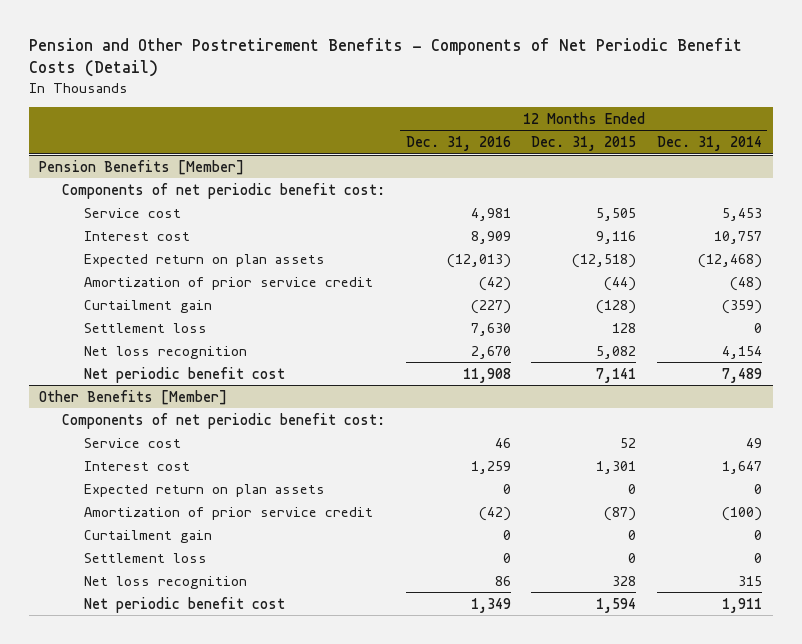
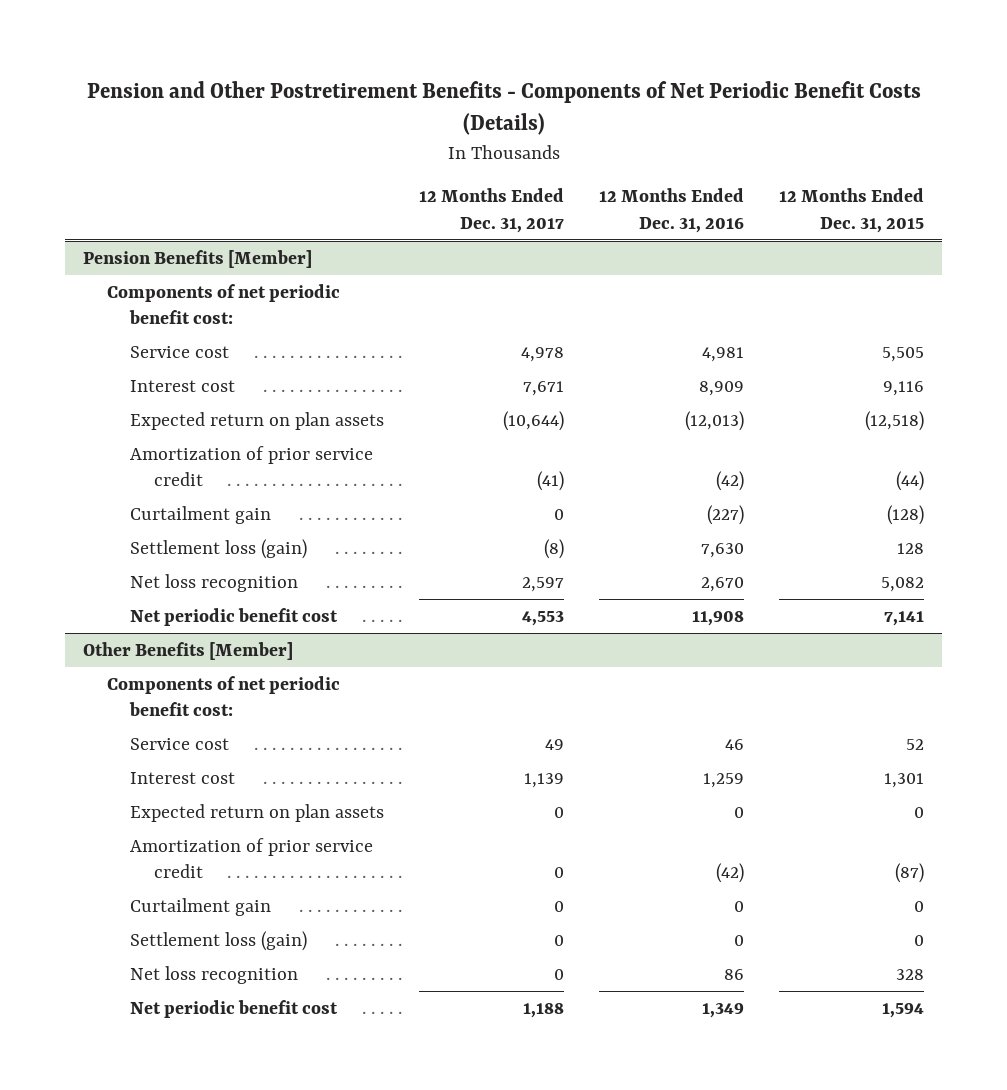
- Pension and Other Postretirement Benefits - Components of Net Periodic Benefit Costs (Detail)
+ Pension and Other Postretirement Benefits - Components of Net Periodic Benefit Costs (Details)
- | 12 Months Ended Dec. 31, 2016 | 12 Months Ended Dec. 31, 2015 | 12 Months Ended Dec. 31, 2014
+ | 12 Months Ended Dec. 31, 2017 | 12 Months Ended Dec. 31, 2016 | 12 Months Ended Dec. 31, 2015
@ Pension Benefits [Member]
- Settlement loss | 7,630 | 128 | 0
+ Settlement loss (gain) | (8) | 7,630 | 128
@ Other Benefits [Member]
- Settlement loss | 0 | 0 | 0
+ Settlement loss (gain) | 0 | 0 | 0

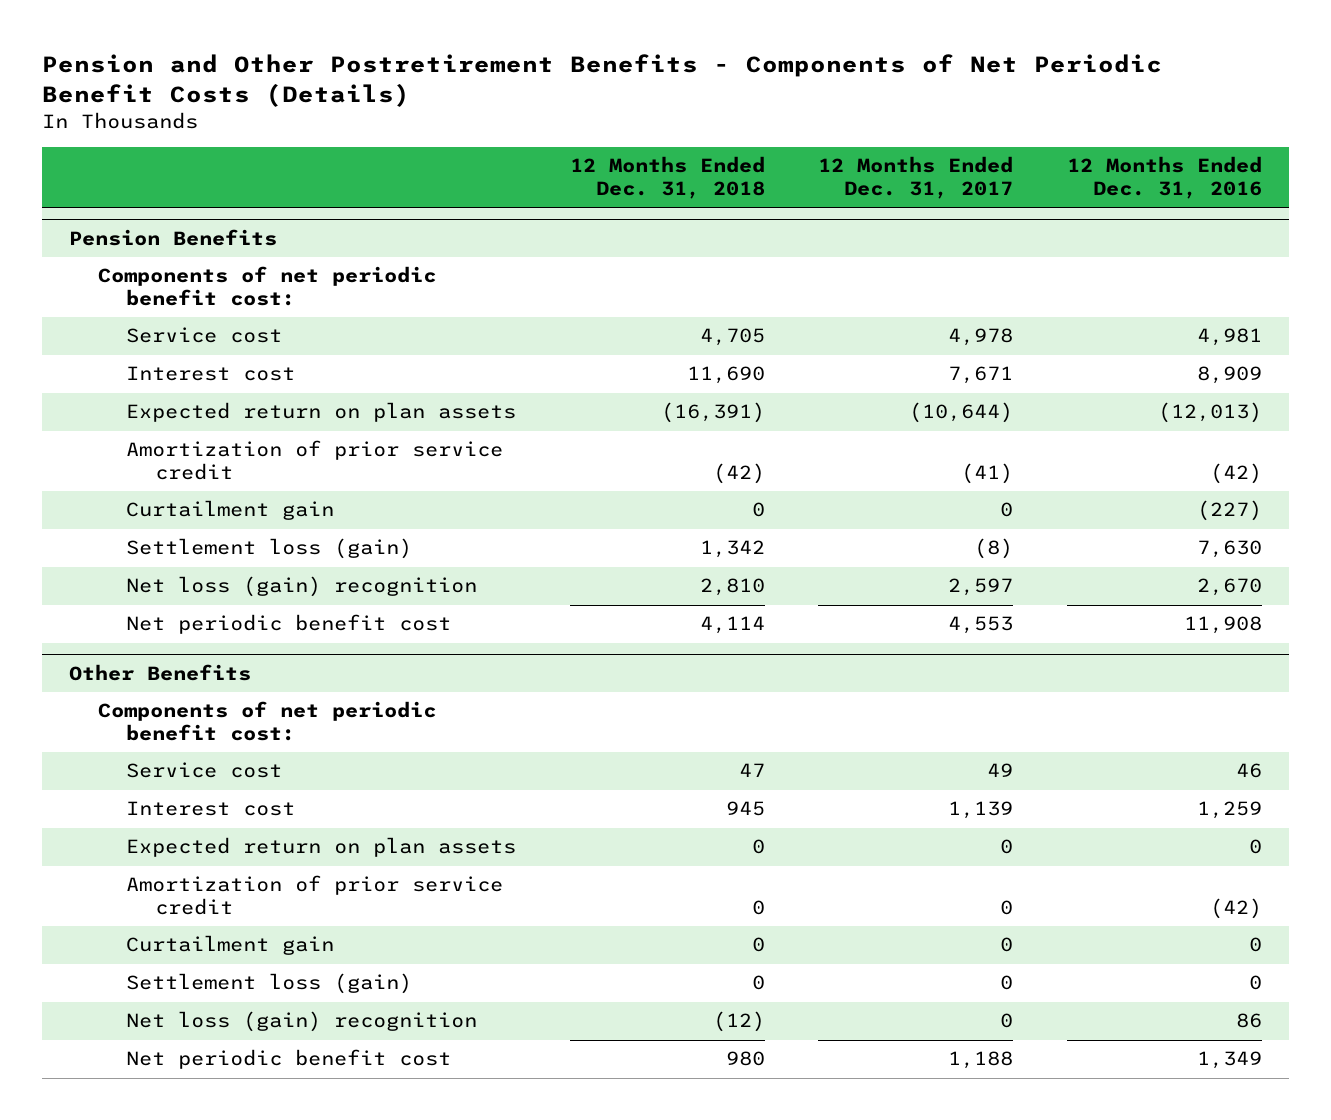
- | 12 Months Ended Dec. 31, 2017 | 12 Months Ended Dec. 31, 2016 | 12 Months Ended Dec. 31, 2015
+ | 12 Months Ended Dec. 31, 2018 | 12 Months Ended Dec. 31, 2017 | 12 Months Ended Dec. 31, 2016
- Pension Benefits [Member]
+ Pension Benefits
- Net loss recognition | 2,597 | 2,670 | 5,082
+ Net loss (gain) recognition | 2,810 | 2,597 | 2,670
- Other Benefits [Member]
+ Other Benefits
- Net loss recognition | 0 | 86 | 328
+ Net loss (gain) recognition | (12) | 0 | 86

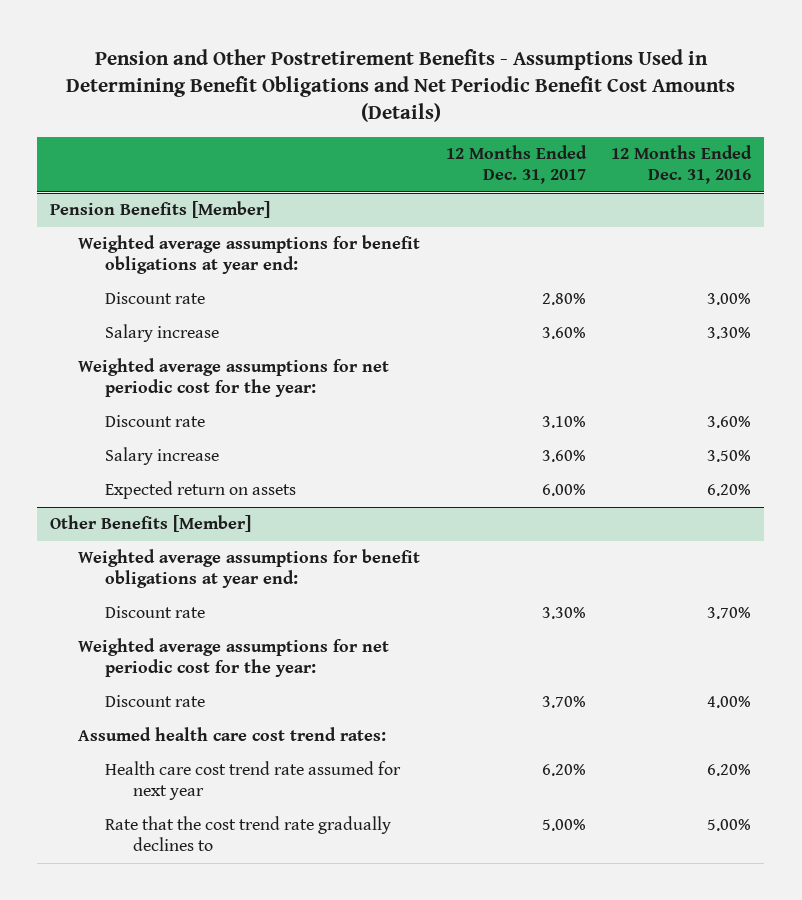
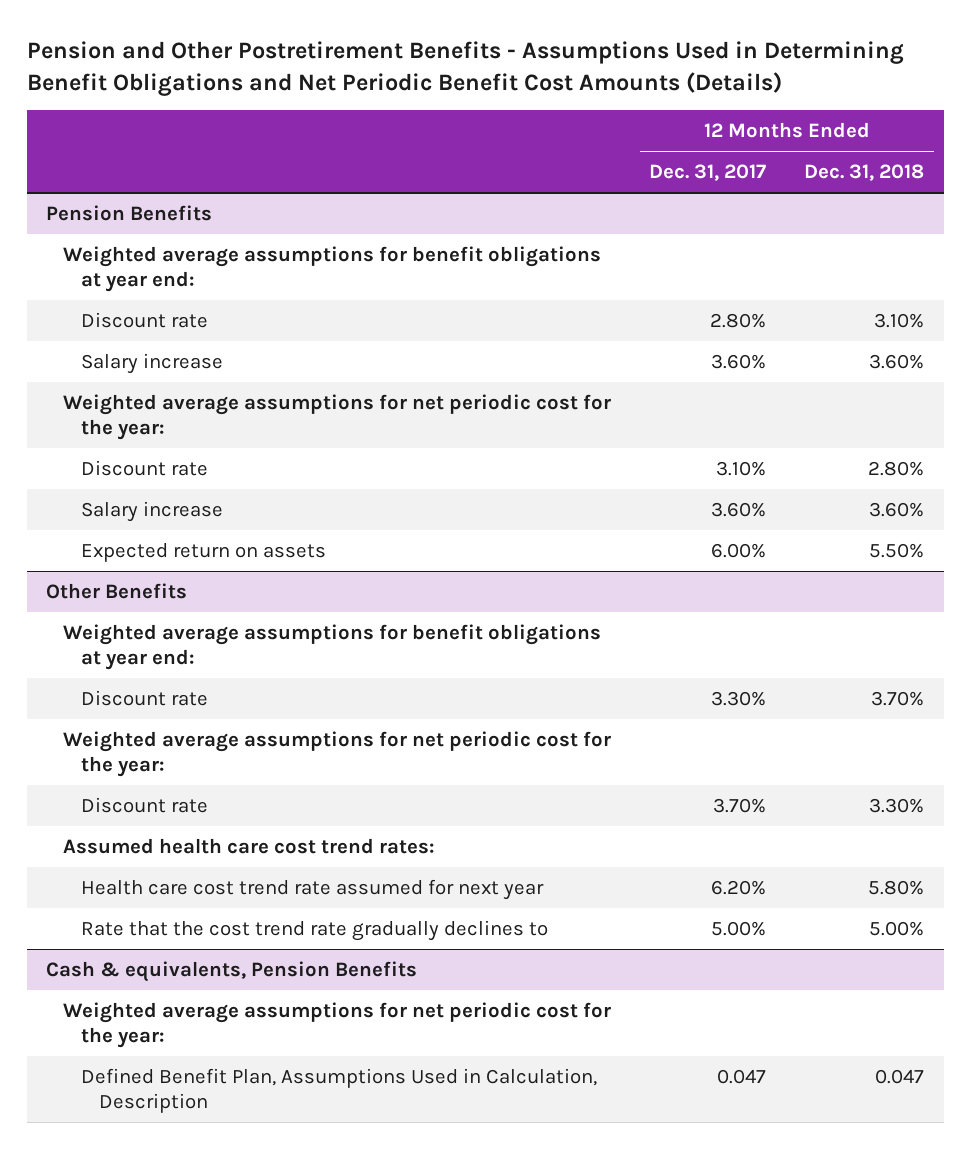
- | 12 Months Ended Dec. 31, 2017 | 12 Months Ended Dec. 31, 2016
+ | 12 Months Ended Dec. 31, 2017 | 12 Months Ended Dec. 31, 2018
- Pension Benefits [Member]
+ Pension Benefits
- Other Benefits [Member]
+ Other Benefits
+ Cash & equivalents, Pension Benefits
+ Weighted average assumptions for net periodic cost for the year:
+ Defined Benefit Plan, Assumptions Used in Calculation, Description | 0.047 | 0.047

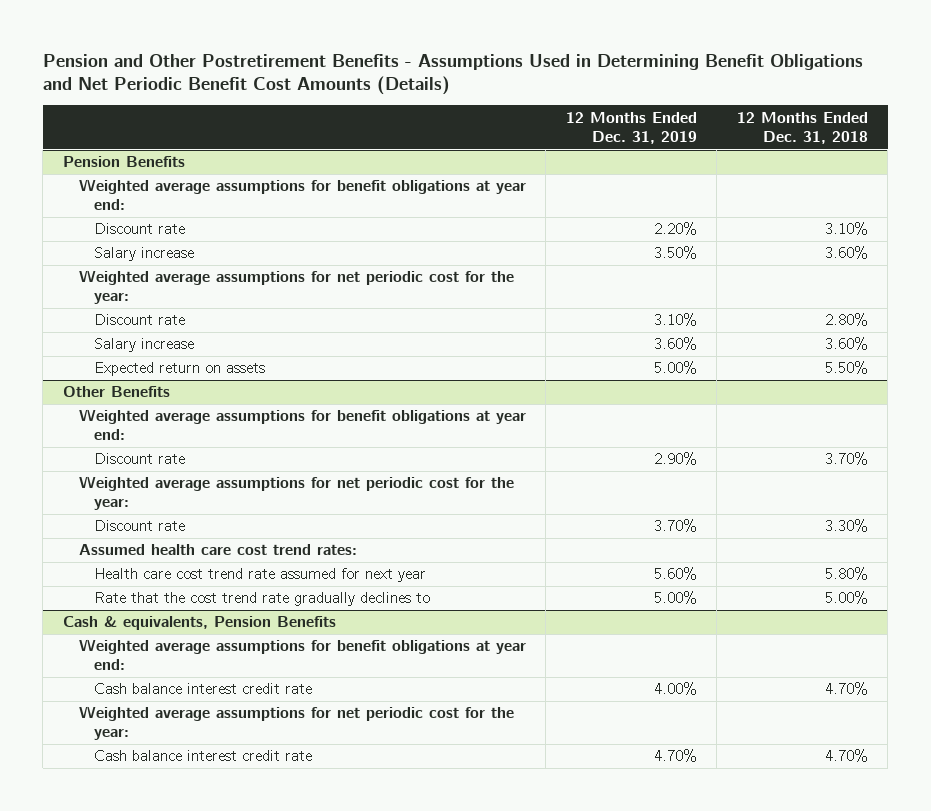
- | 12 Months Ended Dec. 31, 2017 | 12 Months Ended Dec. 31, 2018
+ | 12 Months Ended Dec. 31, 2019 | 12 Months Ended Dec. 31, 2018
@ Cash & equivalents, Pension Benefits
+ Weighted average assumptions for benefit obligations at year end:
+ Cash balance interest credit rate | 4.00% | 4.70%
- Defined Benefit Plan, Assumptions Used in Calculation, Description | 0.047 | 0.047
+ Cash balance interest credit rate | 4.70% | 4.70%

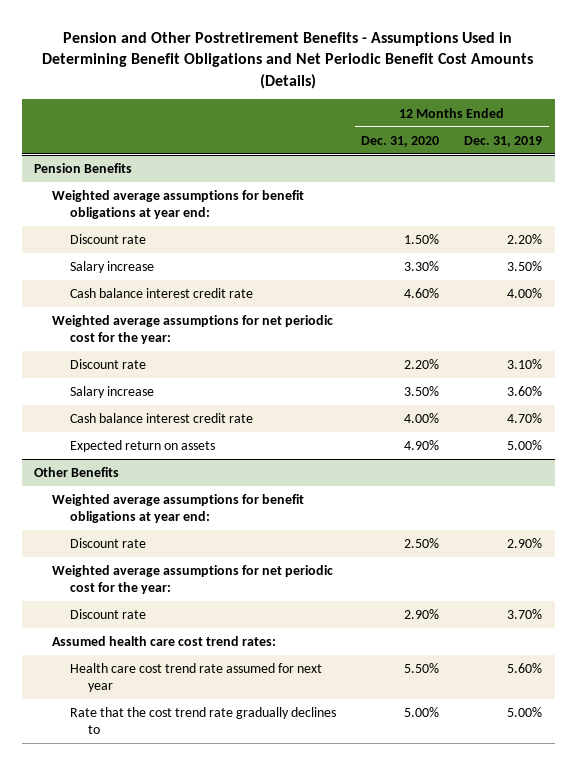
- | 12 Months Ended Dec. 31, 2019 | 12 Months Ended Dec. 31, 2018
+ | 12 Months Ended Dec. 31, 2020 | 12 Months Ended Dec. 31, 2019
@ Pension Benefits
+ Cash balance interest credit rate | 4.60% | 4.00%
+ Cash balance interest credit rate | 4.00% | 4.70%
- Cash & equivalents, Pension Benefits
- Weighted average assumptions for benefit obligations at year end:
- Cash balance interest credit rate | 4.00% | 4.70%
- Weighted average assumptions for net periodic cost for the year:
- Cash balance interest credit rate | 4.70% | 4.70%

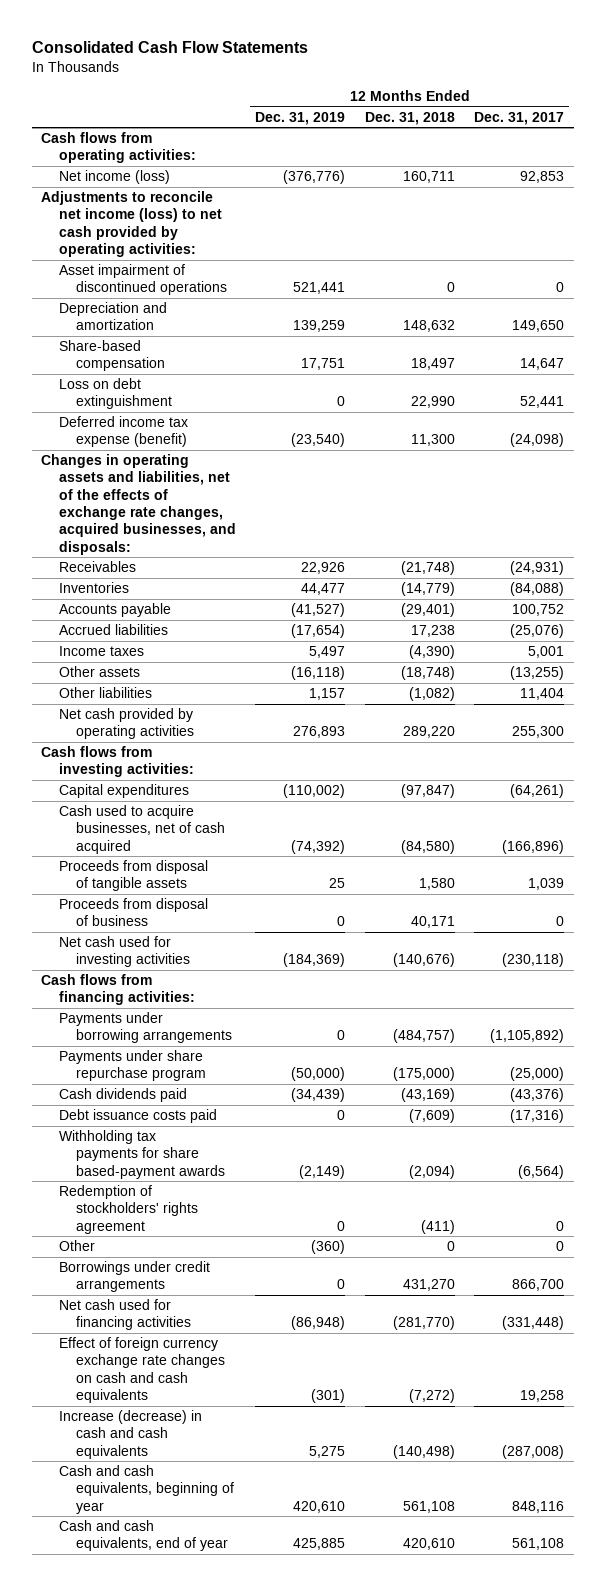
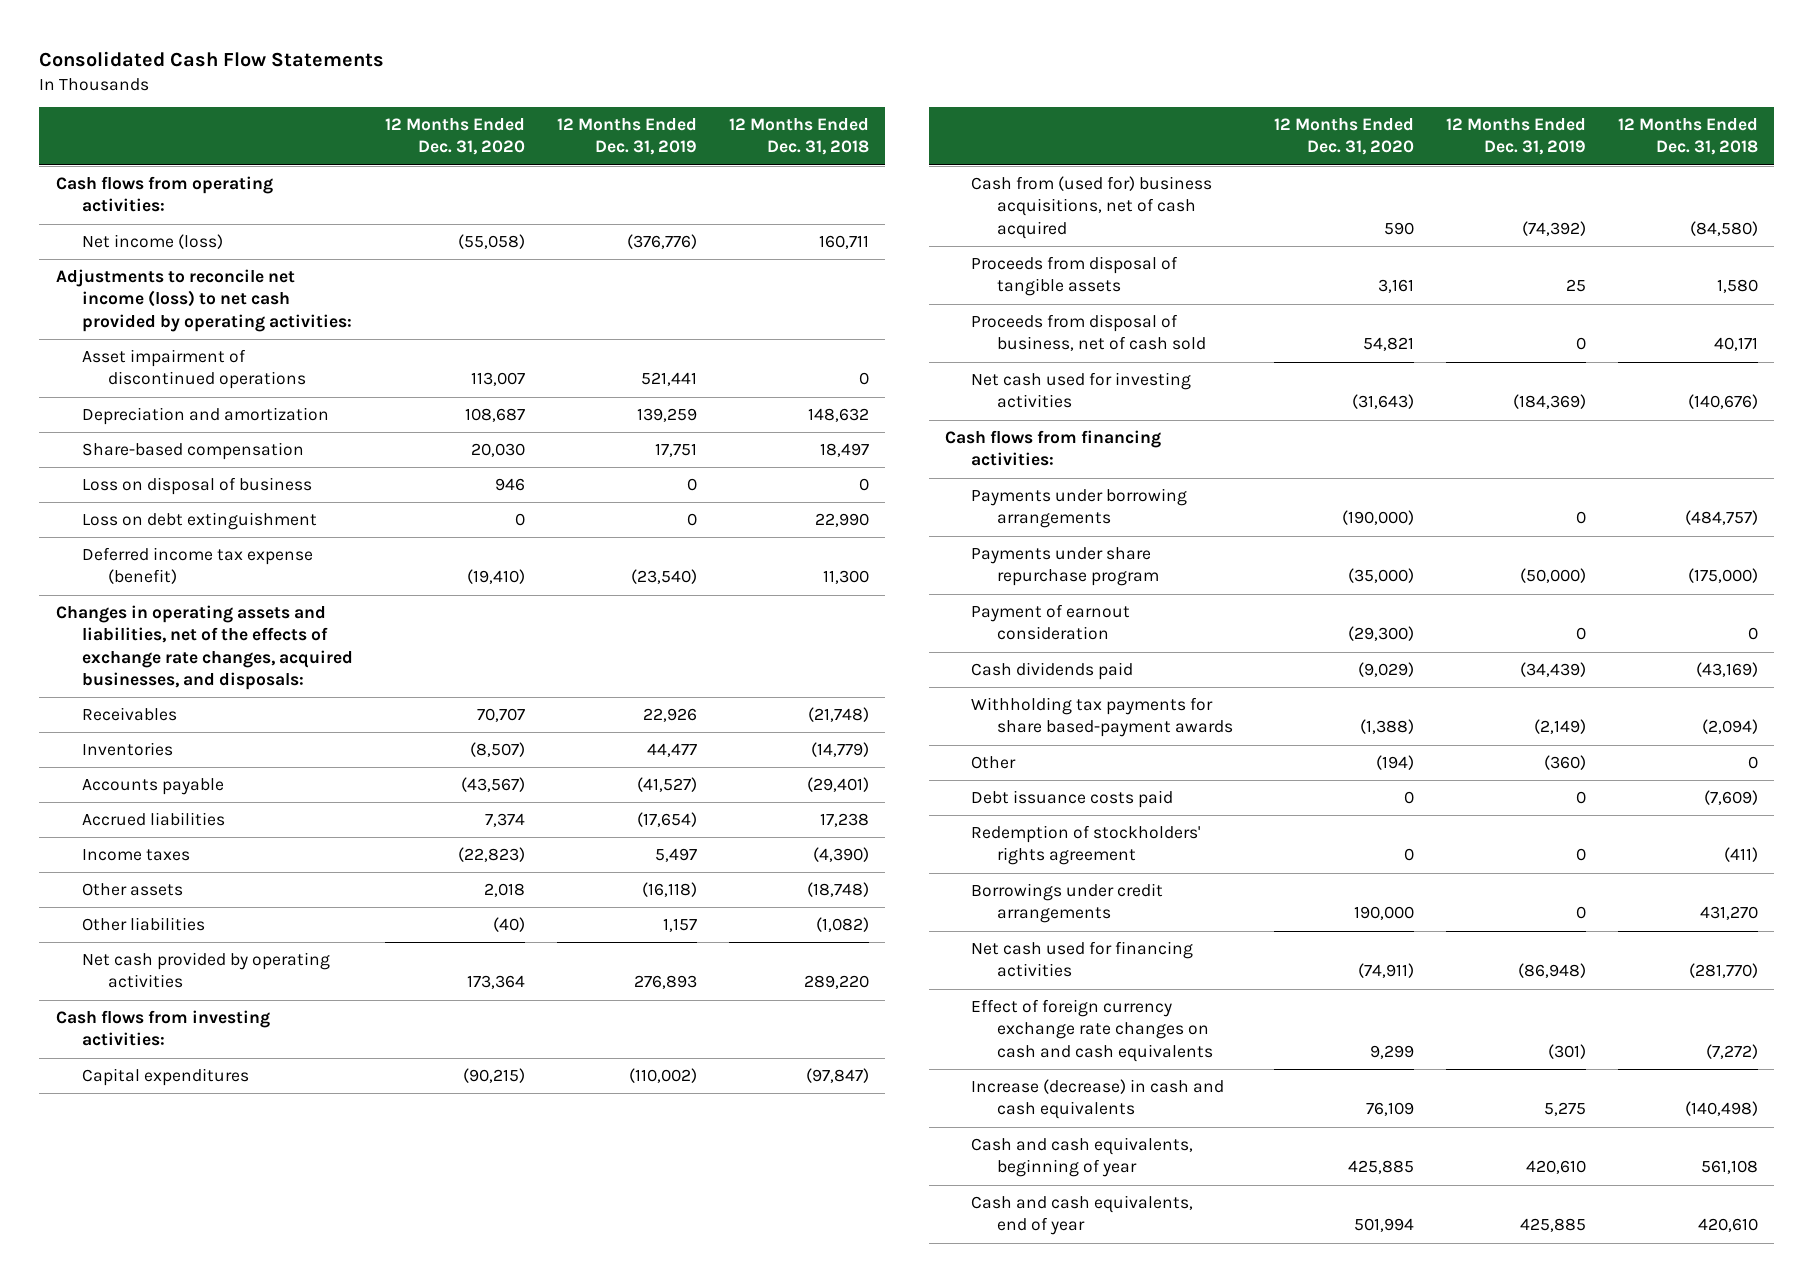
- | 12 Months Ended Dec. 31, 2019 | 12 Months Ended Dec. 31, 2018 | 12 Months Ended Dec. 31, 2017
+ | 12 Months Ended Dec. 31, 2020 | 12 Months Ended Dec. 31, 2019 | 12 Months Ended Dec. 31, 2018
+ Loss on disposal of business | 946 | 0 | 0
- Cash used to acquire businesses, net of cash acquired | (74,392) | (84,580) | (166,896)
+ Cash from (used for) business acquisitions, net of cash acquired | 590 | (74,392) | (84,580)
- Proceeds from disposal of business | 0 | 40,171 | 0
+ Proceeds from disposal of business, net of cash sold | 54,821 | 0 | 40,171
+ Payment of earnout consideration | (29,300) | 0 | 0
moved down: Debt issuance costs paid | 0 | 0 | (7,609)
moved down: Redemption of stockholders' rights agreement | 0 | 0 | (411)

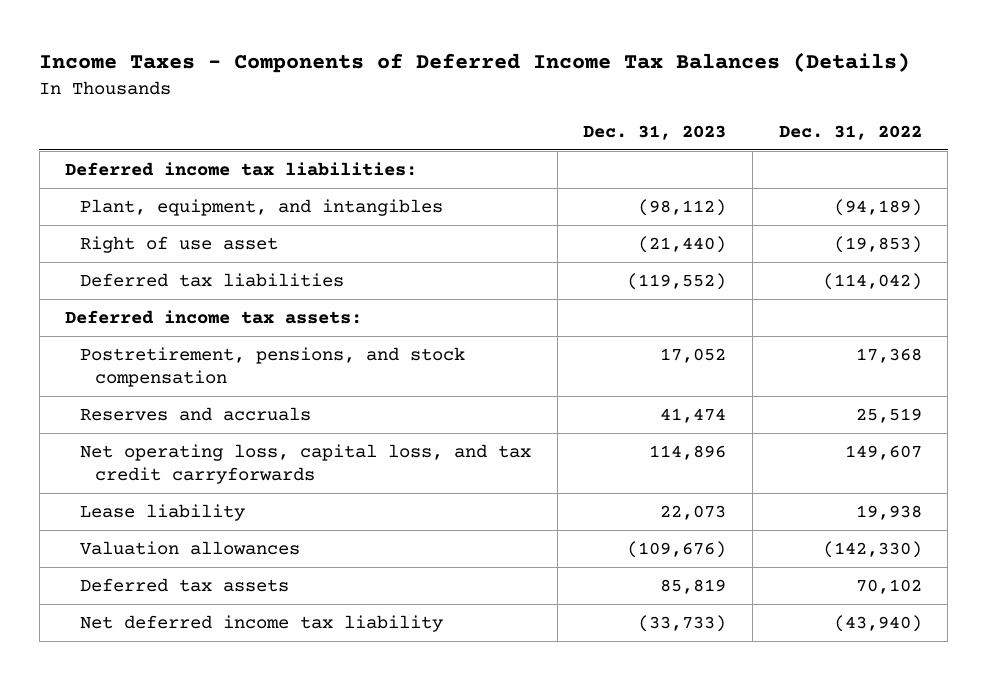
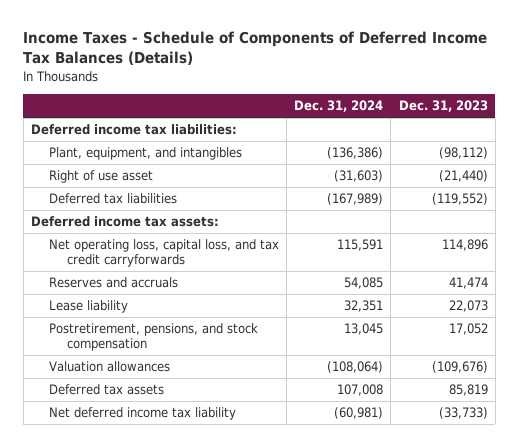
- Income Taxes - Components of Deferred Income Tax Balances (Details)
+ Income Taxes - Schedule of Components of Deferred Income Tax Balances (Details)
- | Dec. 31, 2023 | Dec. 31, 2022
+ | Dec. 31, 2024 | Dec. 31, 2023
moved down: Reserves and accruals | 54,085 | 41,474
moved down: Postretirement, pensions, and stock compensation | 13,045 | 17,052

